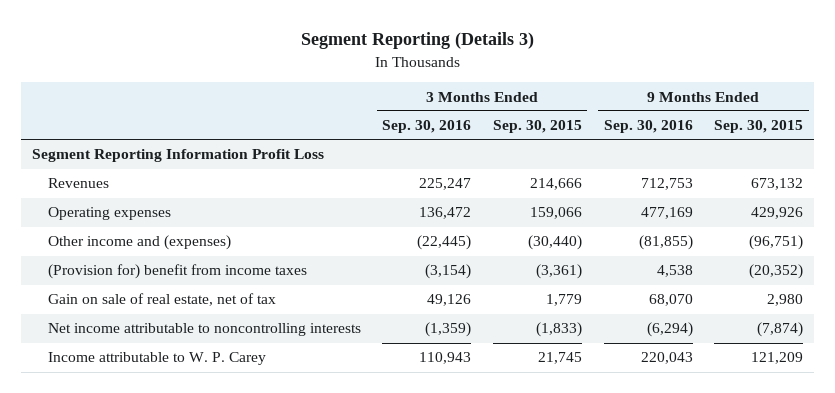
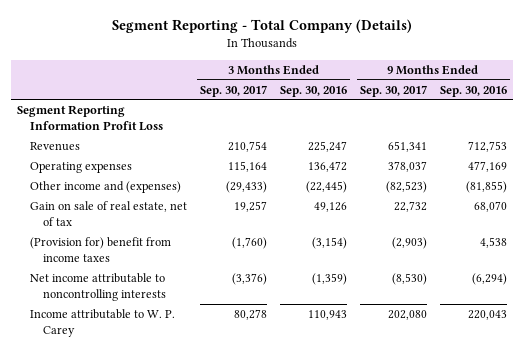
- Segment Reporting (Details 3)
+ Segment Reporting - Total Company (Details)
- | 3 Months Ended Sep. 30, 2016 | 3 Months Ended Sep. 30, 2015 | 9 Months Ended Sep. 30, 2016 | 9 Months Ended Sep. 30, 2015
+ | 3 Months Ended Sep. 30, 2017 | 3 Months Ended Sep. 30, 2016 | 9 Months Ended Sep. 30, 2017 | 9 Months Ended Sep. 30, 2016
moved down: (Provision for) benefit from income taxes | (1,760) | (3,154) | (2,903) | 4,538

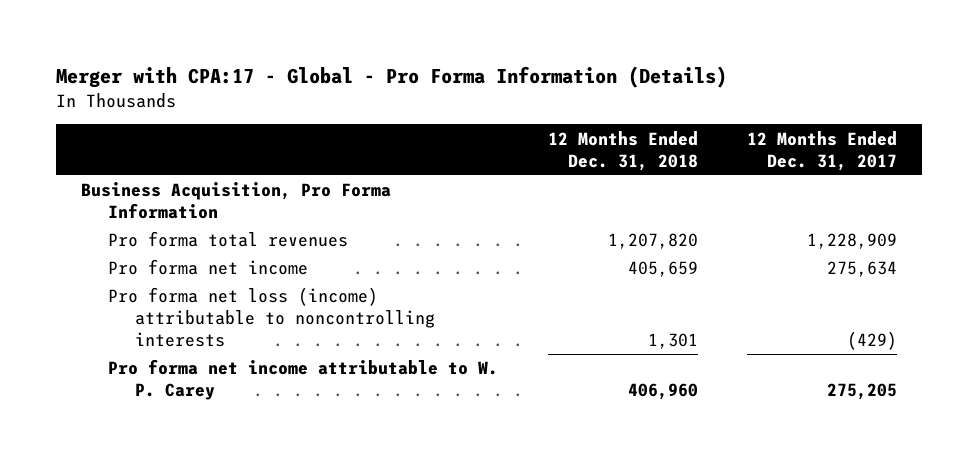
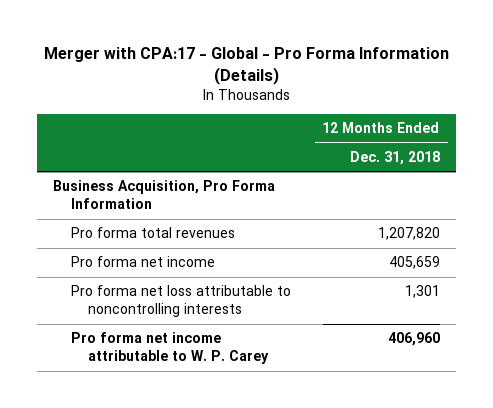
- | 12 Months Ended Dec. 31, 2018 | 12 Months Ended Dec. 31, 2017
+ | 12 Months Ended Dec. 31, 2018
- Pro forma net loss (income) attributable to noncontrolling interests | 1,301 | (429)
+ Pro forma net loss attributable to noncontrolling interests | 1,301

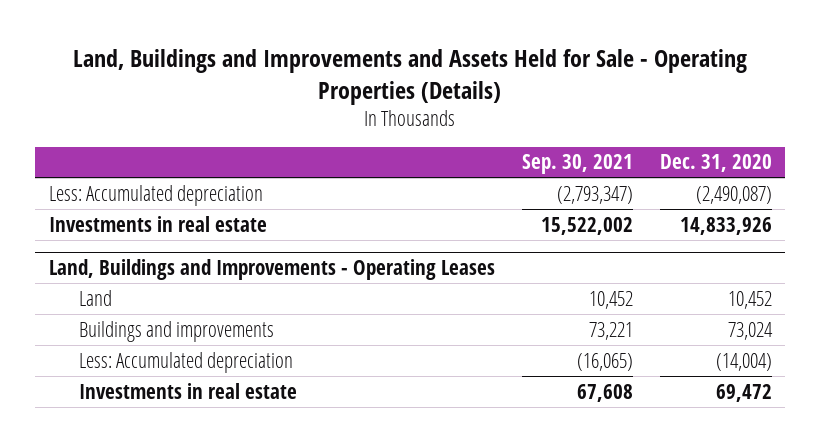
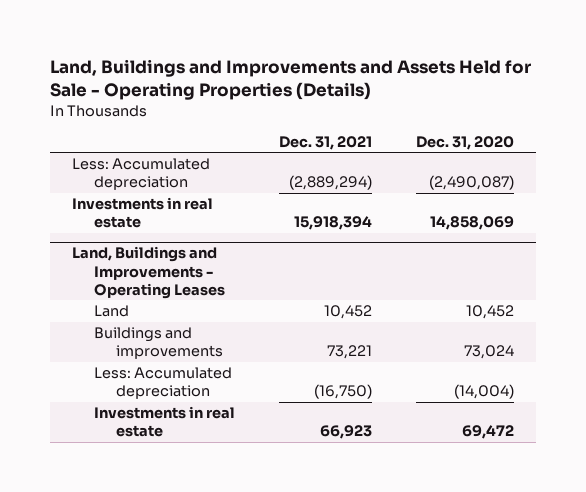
- | Sep. 30, 2021 | Dec. 31, 2020
+ | Dec. 31, 2021 | Dec. 31, 2020
- Investments in real estate | 15,522,002 | 14,833,926
+ Investments in real estate | 15,918,394 | 14,858,069

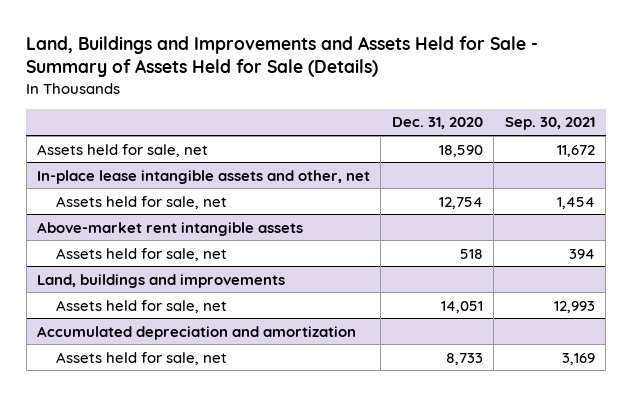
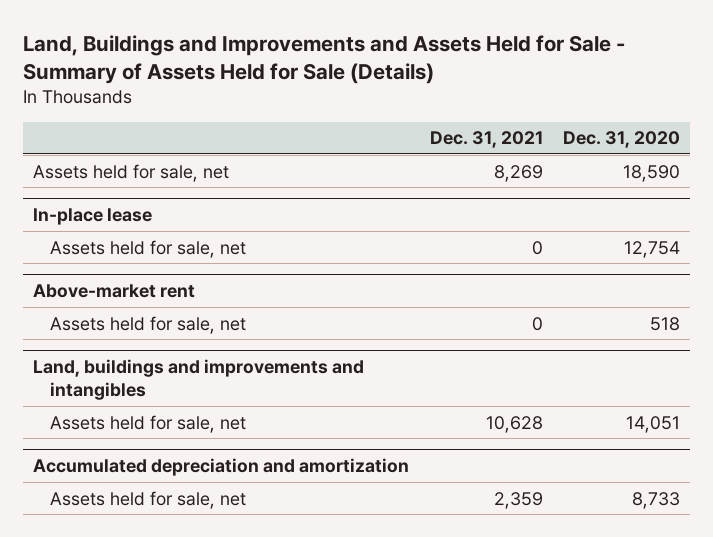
- | Dec. 31, 2020 | Sep. 30, 2021
+ | Dec. 31, 2021 | Dec. 31, 2020
- In-place lease intangible assets and other, net
+ In-place lease
- Above-market rent intangible assets
+ Above-market rent
- Land, buildings and improvements
+ Land, buildings and improvements and intangibles

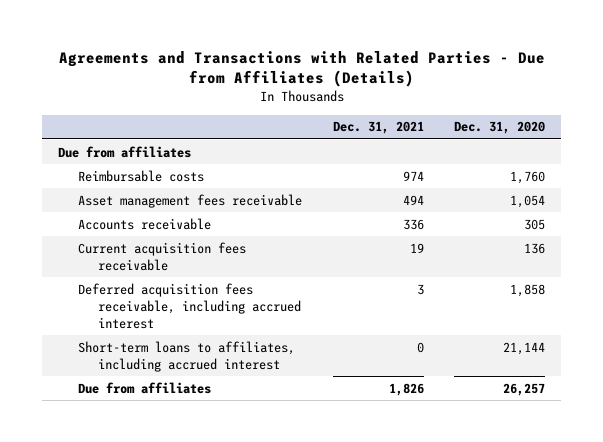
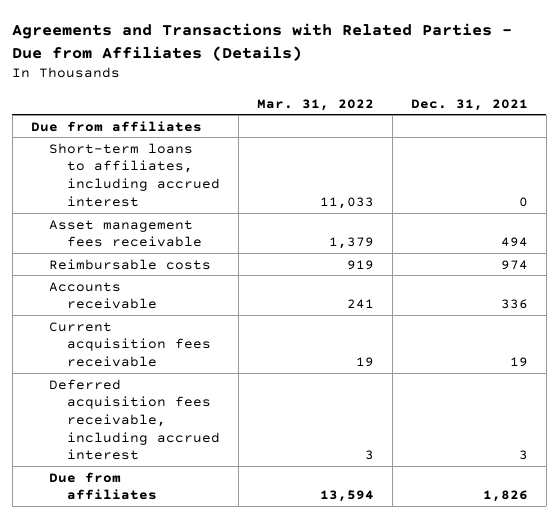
- | Dec. 31, 2021 | Dec. 31, 2020
+ | Mar. 31, 2022 | Dec. 31, 2021
moved up: Short-term loans to affiliates, including accrued interest | 11,033 | 0
moved down: Reimbursable costs | 919 | 974

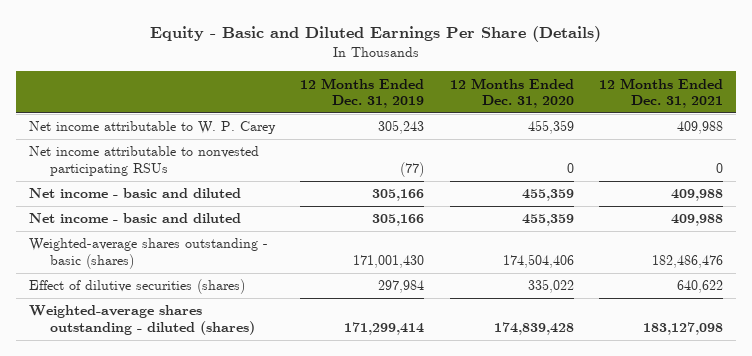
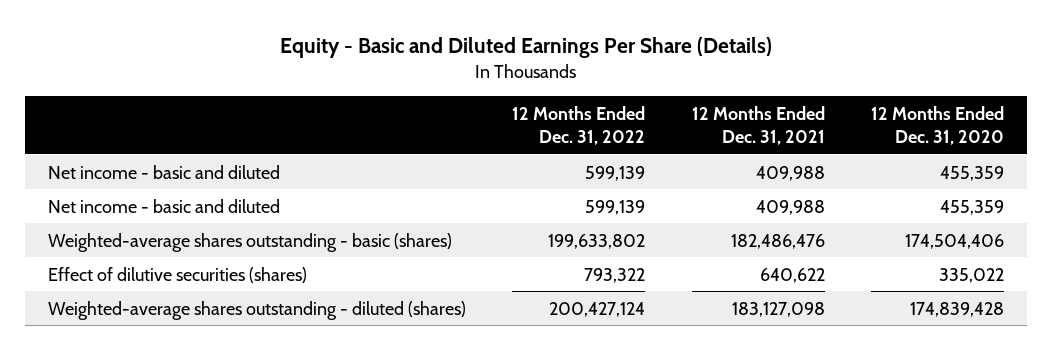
- | 12 Months Ended Dec. 31, 2019 | 12 Months Ended Dec. 31, 2020 | 12 Months Ended Dec. 31, 2021
+ | 12 Months Ended Dec. 31, 2022 | 12 Months Ended Dec. 31, 2021 | 12 Months Ended Dec. 31, 2020
- Net income attributable to W. P. Carey | 305,243 | 455,359 | 409,988
- Net income attributable to nonvested participating RSUs | (77) | 0 | 0

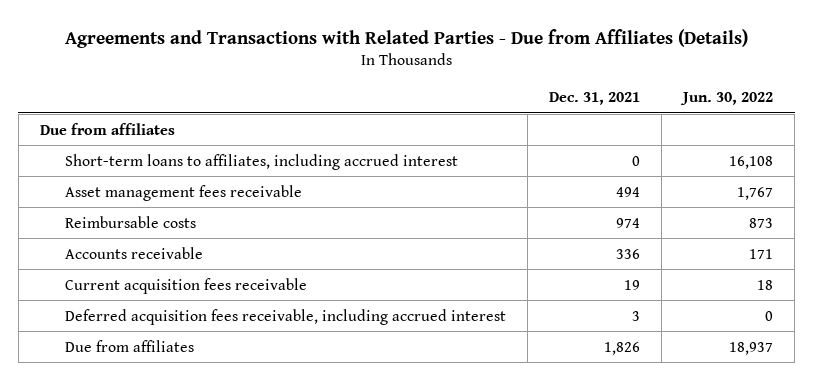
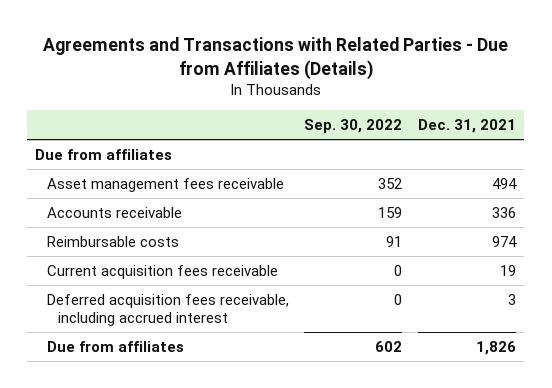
- | Dec. 31, 2021 | Jun. 30, 2022
+ | Sep. 30, 2022 | Dec. 31, 2021
- Short-term loans to affiliates, including accrued interest | 0 | 16,108
moved down: Reimbursable costs | 91 | 974

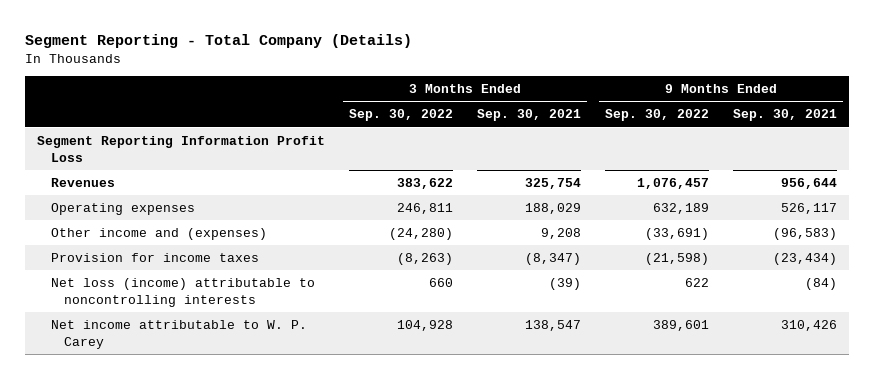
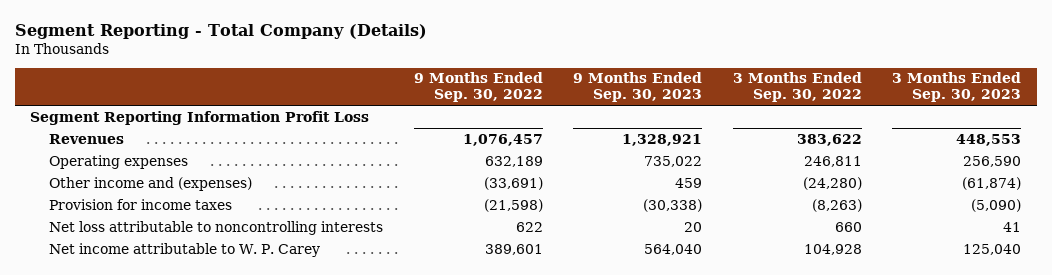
- | 3 Months Ended Sep. 30, 2022 | 3 Months Ended Sep. 30, 2021 | 9 Months Ended Sep. 30, 2022 | 9 Months Ended Sep. 30, 2021
+ | 9 Months Ended Sep. 30, 2022 | 9 Months Ended Sep. 30, 2023 | 3 Months Ended Sep. 30, 2022 | 3 Months Ended Sep. 30, 2023
- Net loss (income) attributable to noncontrolling interests | 660 | (39) | 622 | (84)
+ Net loss attributable to noncontrolling interests | 622 | 20 | 660 | 41

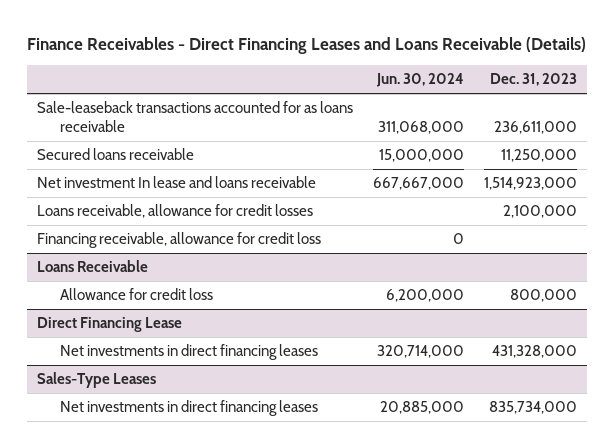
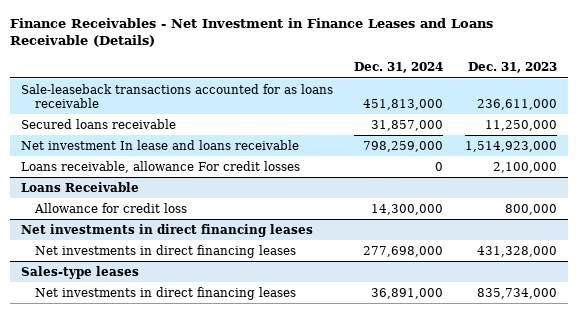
- Finance Receivables - Direct Financing Leases and Loans Receivable (Details)
+ Finance Receivables - Net Investment in Finance Leases and Loans Receivable (Details)
- | Jun. 30, 2024 | Dec. 31, 2023
+ | Dec. 31, 2024 | Dec. 31, 2023
- Loans receivable, allowance for credit losses | | 2,100,000
- Financing receivable, allowance for credit loss | 0 |
+ Loans receivable, allowance For credit losses | 0 | 2,100,000
- Direct Financing Lease
+ Net investments in direct financing leases
- Sales-Type Leases
+ Sales-type leases

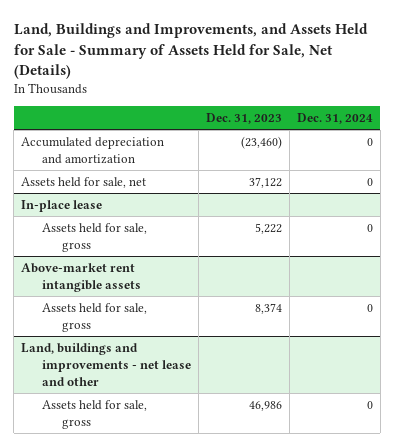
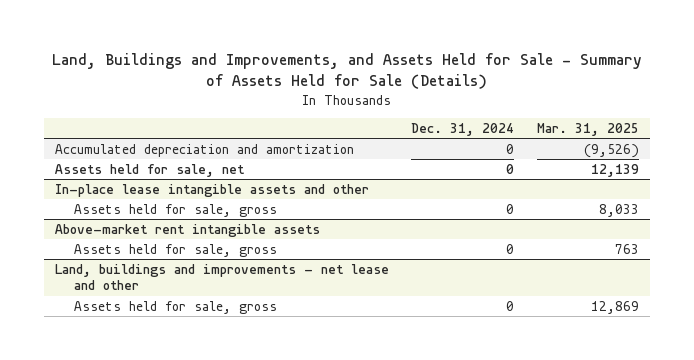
- Land, Buildings and Improvements, and Assets Held for Sale - Summary of Assets Held for Sale, Net (Details)
+ Land, Buildings and Improvements, and Assets Held for Sale - Summary of Assets Held for Sale (Details)
- | Dec. 31, 2023 | Dec. 31, 2024
+ | Dec. 31, 2024 | Mar. 31, 2025
- In-place lease
+ In-place lease intangible assets and other

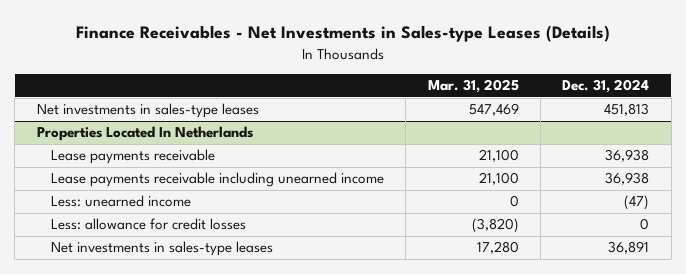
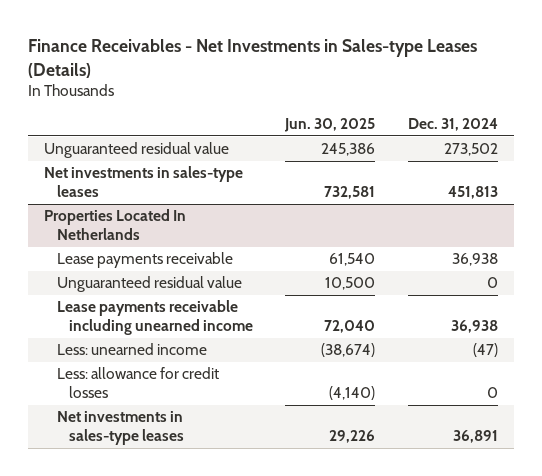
- | Mar. 31, 2025 | Dec. 31, 2024
+ | Jun. 30, 2025 | Dec. 31, 2024
+ Unguaranteed residual value | 245,386 | 273,502
@ Properties Located In Netherlands
+ Unguaranteed residual value | 10,500 | 0

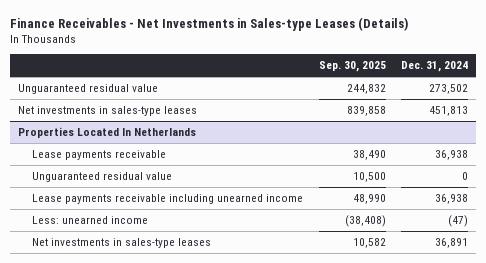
- | Jun. 30, 2025 | Dec. 31, 2024
+ | Sep. 30, 2025 | Dec. 31, 2024
@ Properties Located In Netherlands
- Less: allowance for credit losses | (4,140) | 0

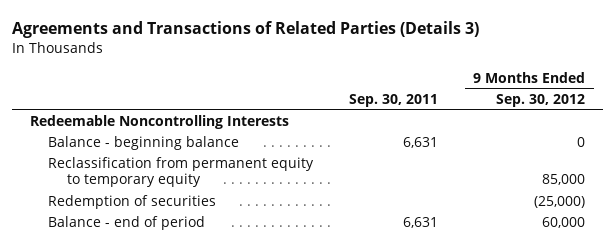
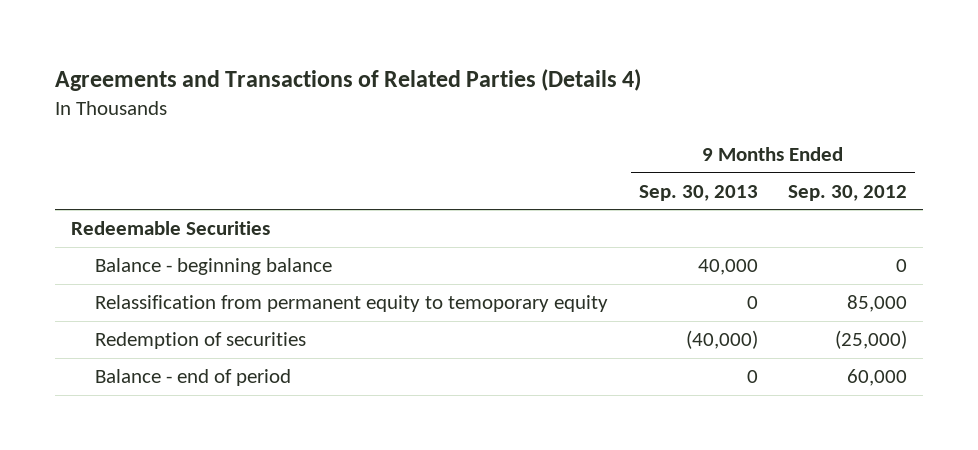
- Agreements and Transactions of Related Parties (Details 3)
+ Agreements and Transactions of Related Parties (Details 4)
- | Sep. 30, 2011 | 9 Months Ended Sep. 30, 2012
+ | 9 Months Ended Sep. 30, 2013 | 9 Months Ended Sep. 30, 2012
- Redeemable Noncontrolling Interests
+ Redeemable Securities
- Reclassification from permanent equity to temporary equity | | 85,000
+ Relassification from permanent equity to temoporary equity | 0 | 85,000

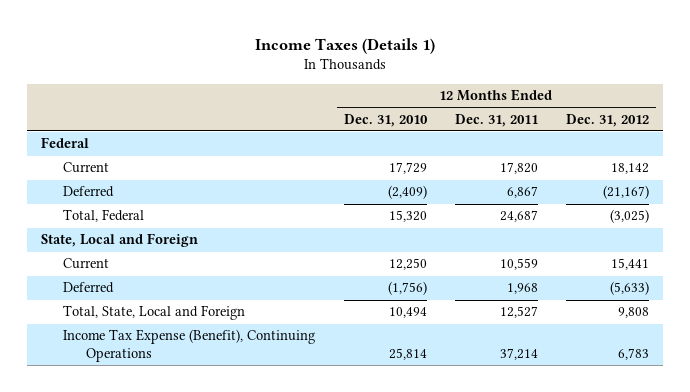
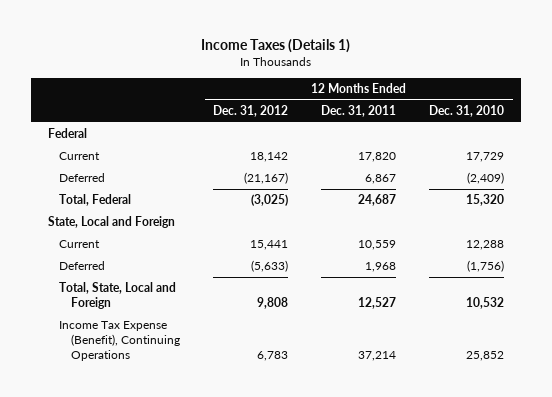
- | 12 Months Ended Dec. 31, 2010 | 12 Months Ended Dec. 31, 2011 | 12 Months Ended Dec. 31, 2012
+ | 12 Months Ended Dec. 31, 2012 | 12 Months Ended Dec. 31, 2011 | 12 Months Ended Dec. 31, 2010
- Current | 12,250 | 10,559 | 15,441
+ Current | 15,441 | 10,559 | 12,288
- Total, State, Local and Foreign | 10,494 | 12,527 | 9,808
- Income Tax Expense (Benefit), Continuing Operations | 25,814 | 37,214 | 6,783
+ Total, State, Local and Foreign | 9,808 | 12,527 | 10,532
+ Income Tax Expense (Benefit), Continuing Operations | 6,783 | 37,214 | 25,852

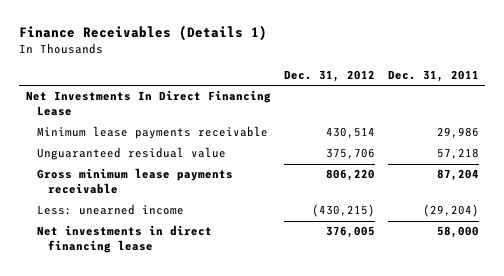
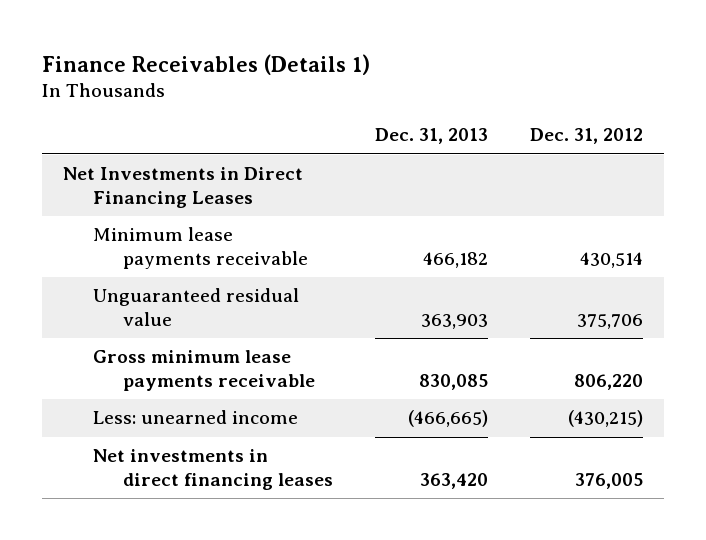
- | Dec. 31, 2012 | Dec. 31, 2011
+ | Dec. 31, 2013 | Dec. 31, 2012
- Net Investments In Direct Financing Lease
+ Net Investments in Direct Financing Leases
- Net investments in direct financing lease | 376,005 | 58,000
+ Net investments in direct financing leases | 363,420 | 376,005

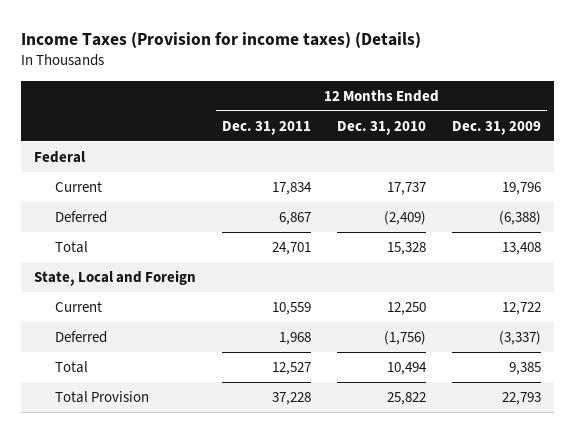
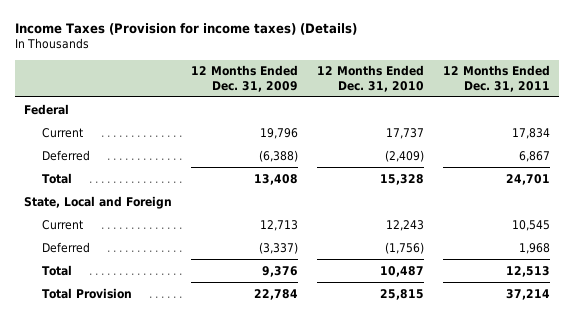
- | 12 Months Ended Dec. 31, 2011 | 12 Months Ended Dec. 31, 2010 | 12 Months Ended Dec. 31, 2009
+ | 12 Months Ended Dec. 31, 2009 | 12 Months Ended Dec. 31, 2010 | 12 Months Ended Dec. 31, 2011
- Current | 10,559 | 12,250 | 12,722
+ Current | 12,713 | 12,243 | 10,545
- Total | 12,527 | 10,494 | 9,385
- Total Provision | 37,228 | 25,822 | 22,793
+ Total | 9,376 | 10,487 | 12,513
+ Total Provision | 22,784 | 25,815 | 37,214

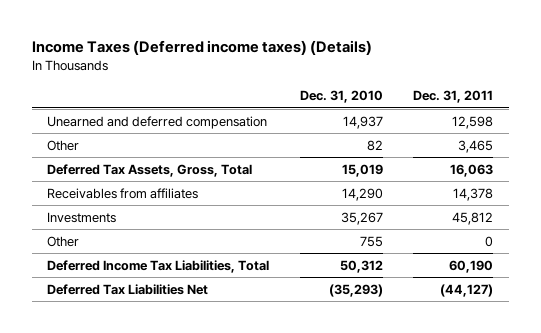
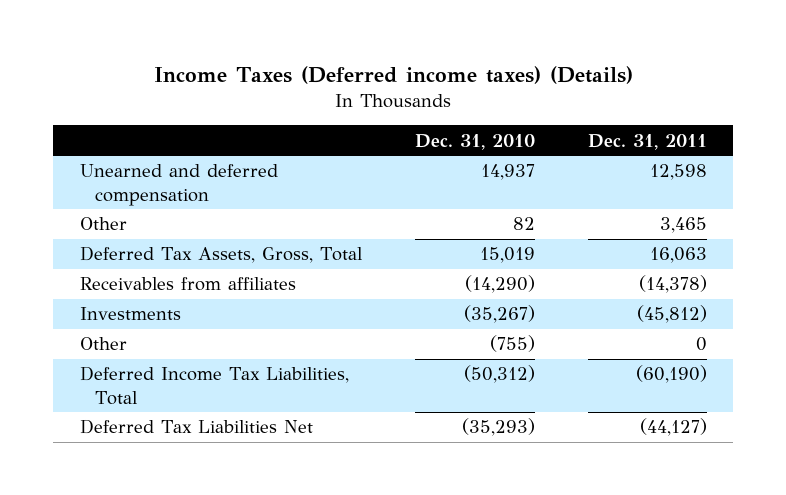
- Receivables from affiliates | 14,290 | 14,378
- Investments | 35,267 | 45,812
- Other | 755 | 0
- Deferred Income Tax Liabilities, Total | 50,312 | 60,190
+ Receivables from affiliates | (14,290) | (14,378)
+ Investments | (35,267) | (45,812)
+ Other | (755) | 0
+ Deferred Income Tax Liabilities, Total | (50,312) | (60,190)

